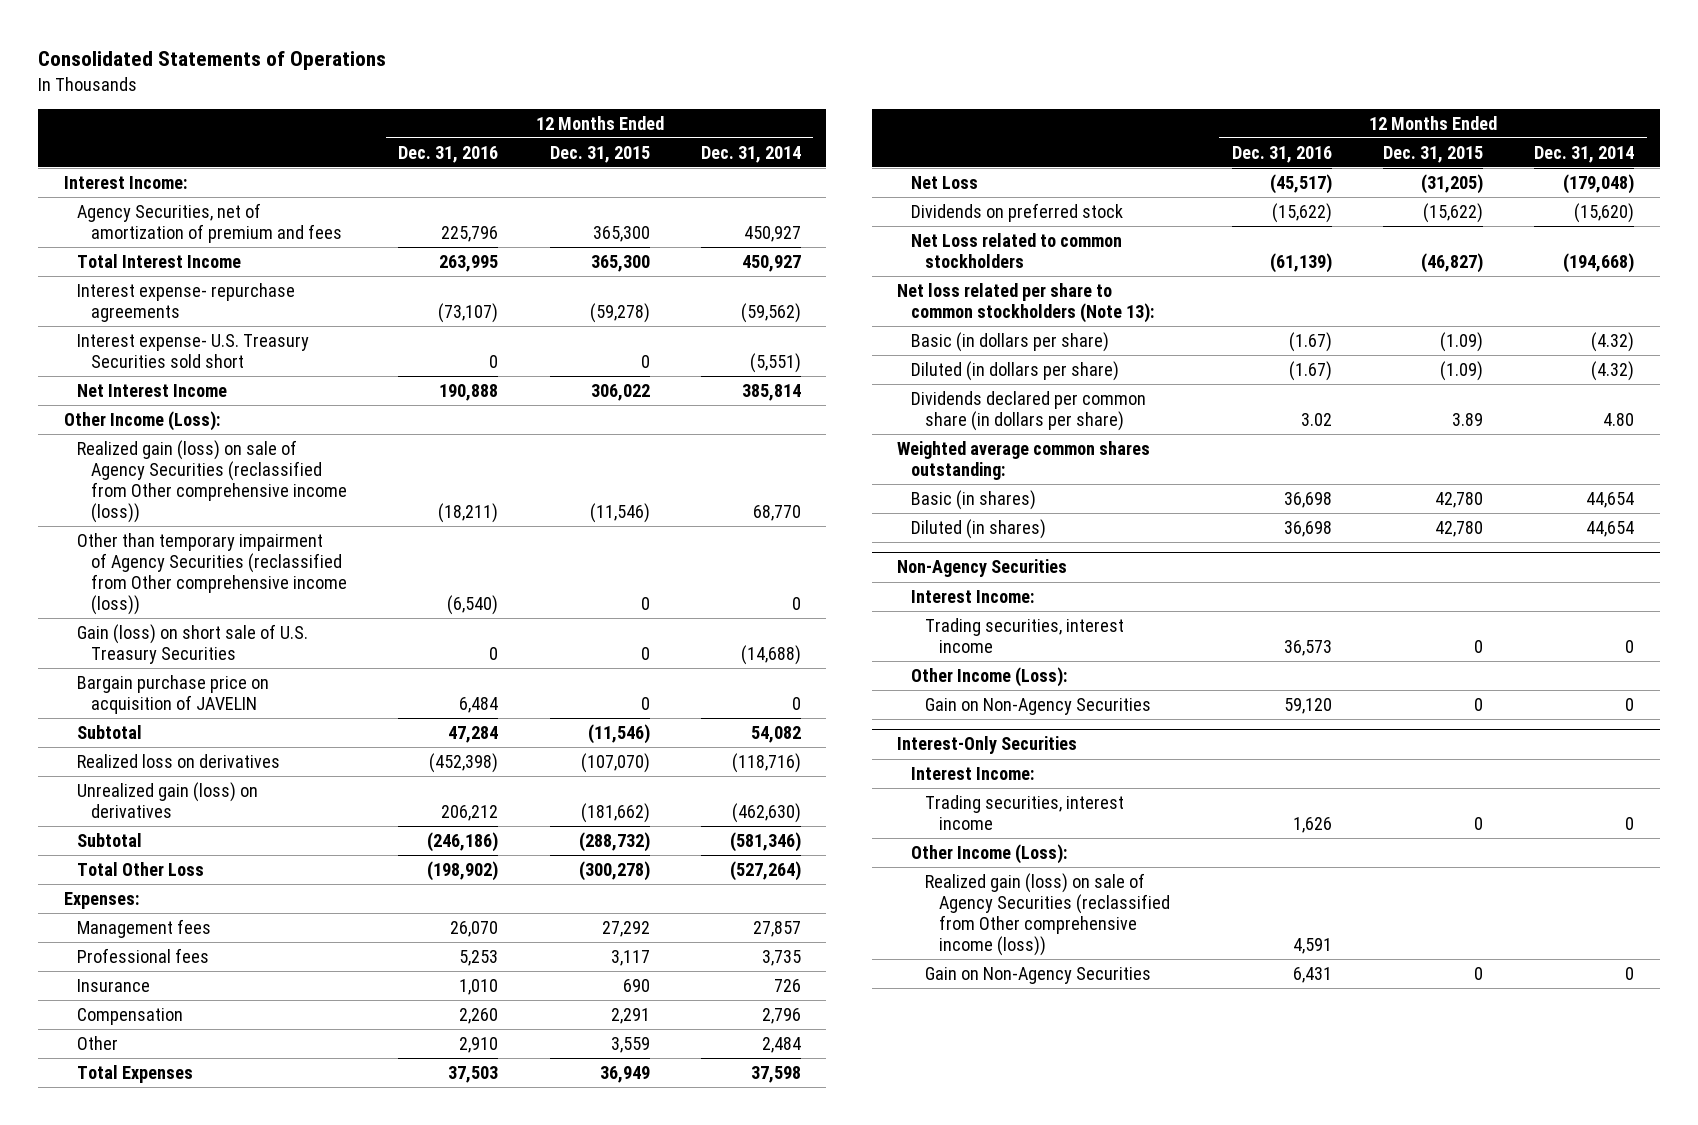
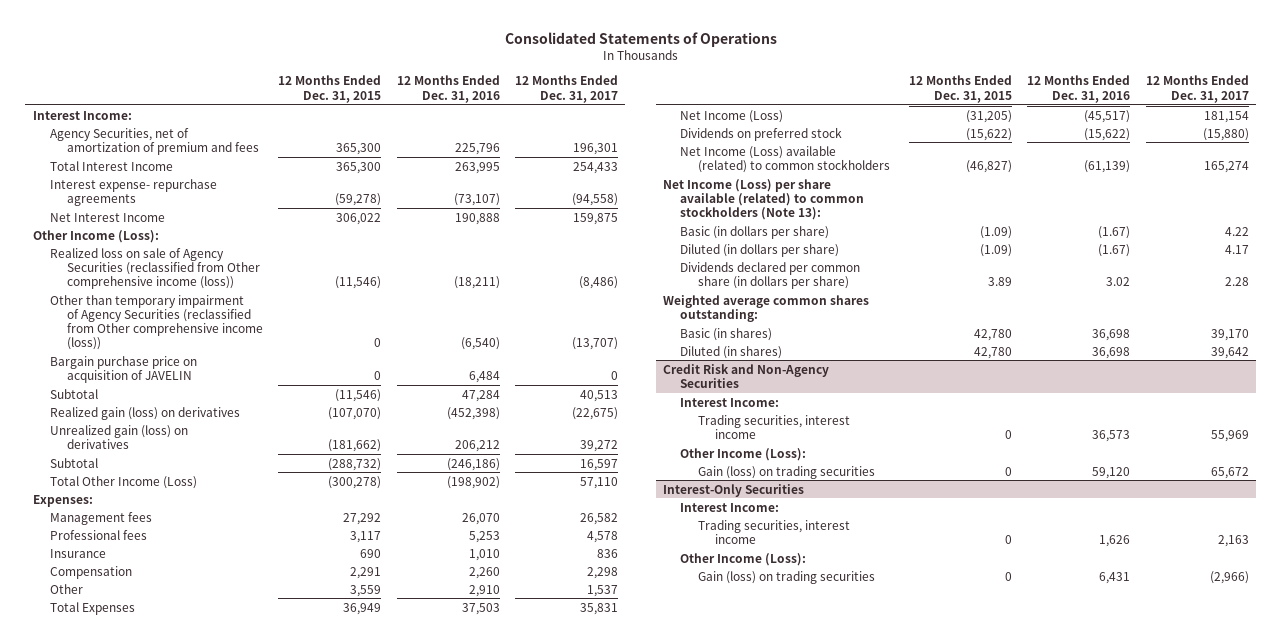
- | 12 Months Ended Dec. 31, 2016 | 12 Months Ended Dec. 31, 2015 | 12 Months Ended Dec. 31, 2014
+ | 12 Months Ended Dec. 31, 2015 | 12 Months Ended Dec. 31, 2016 | 12 Months Ended Dec. 31, 2017
- Interest expense- U.S. Treasury Securities sold short | 0 | 0 | (5,551)
- Realized gain (loss) on sale of Agency Securities (reclassified from Other comprehensive income (loss)) | (18,211) | (11,546) | 68,770
+ Realized loss on sale of Agency Securities (reclassified from Other comprehensive income (loss)) | (11,546) | (18,211) | (8,486)
- Gain (loss) on short sale of U.S. Treasury Securities | 0 | 0 | (14,688)
- Realized loss on derivatives | (452,398) | (107,070) | (118,716)
+ Realized gain (loss) on derivatives | (107,070) | (452,398) | (22,675)
- Total Other Loss | (198,902) | (300,278) | (527,264)
+ Total Other Income (Loss) | (300,278) | (198,902) | 57,110
- Net Loss | (45,517) | (31,205) | (179,048)
+ Net Income (Loss) | (31,205) | (45,517) | 181,154
- Net Loss related to common stockholders | (61,139) | (46,827) | (194,668)
- Net loss related per share to common stockholders (Note 13):
+ Net Income (Loss) available (related) to common stockholders | (46,827) | (61,139) | 165,274
+ Net Income (Loss) per share available (related) to common stockholders (Note 13):
- Non-Agency Securities
+ Credit Risk and Non-Agency Securities
- Gain on Non-Agency Securities | 59,120 | 0 | 0
+ Gain (loss) on trading securities | 0 | 59,120 | 65,672
@ Interest-Only Securities
- Realized gain (loss) on sale of Agency Securities (reclassified from Other comprehensive income (loss)) | 4,591 | |
- Gain on Non-Agency Securities | 6,431 | 0 | 0
+ Gain (loss) on trading securities | 0 | 6,431 | (2,966)

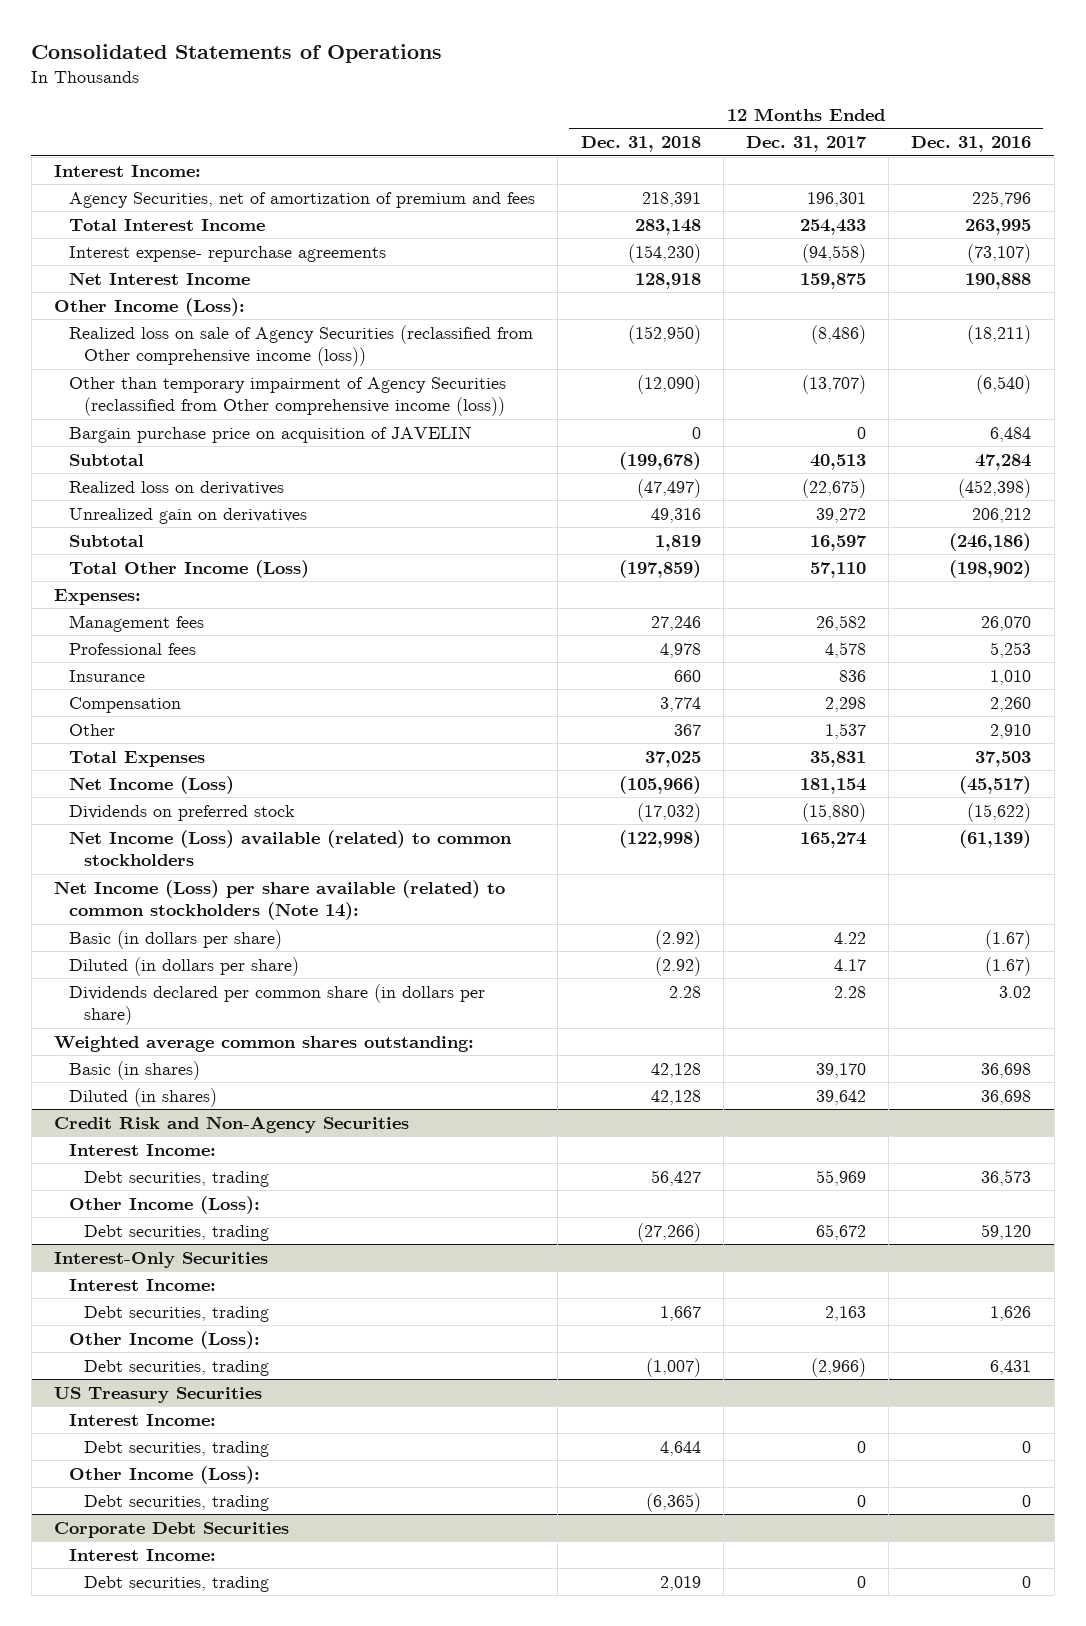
- | 12 Months Ended Dec. 31, 2015 | 12 Months Ended Dec. 31, 2016 | 12 Months Ended Dec. 31, 2017
+ | 12 Months Ended Dec. 31, 2018 | 12 Months Ended Dec. 31, 2017 | 12 Months Ended Dec. 31, 2016
- Realized gain (loss) on derivatives | (107,070) | (452,398) | (22,675)
- Unrealized gain (loss) on derivatives | (181,662) | 206,212 | 39,272
+ Realized loss on derivatives | (47,497) | (22,675) | (452,398)
+ Unrealized gain on derivatives | 49,316 | 39,272 | 206,212
- Net Income (Loss) per share available (related) to common stockholders (Note 13):
+ Net Income (Loss) per share available (related) to common stockholders (Note 14):
@ Credit Risk and Non-Agency Securities
- Trading securities, interest income | 0 | 36,573 | 55,969
+ Debt securities, trading | 56,427 | 55,969 | 36,573
- Gain (loss) on trading securities | 0 | 59,120 | 65,672
+ Debt securities, trading | (27,266) | 65,672 | 59,120
@ Interest-Only Securities
- Trading securities, interest income | 0 | 1,626 | 2,163
+ Debt securities, trading | 1,667 | 2,163 | 1,626
- Gain (loss) on trading securities | 0 | 6,431 | (2,966)
+ Debt securities, trading | (1,007) | (2,966) | 6,431
+ US Treasury Securities
+ Interest Income:
+ Debt securities, trading | 4,644 | 0 | 0
+ Other Income (Loss):
+ Debt securities, trading | (6,365) | 0 | 0
+ Corporate Debt Securities
+ Interest Income:
+ Debt securities, trading | 2,019 | 0 | 0

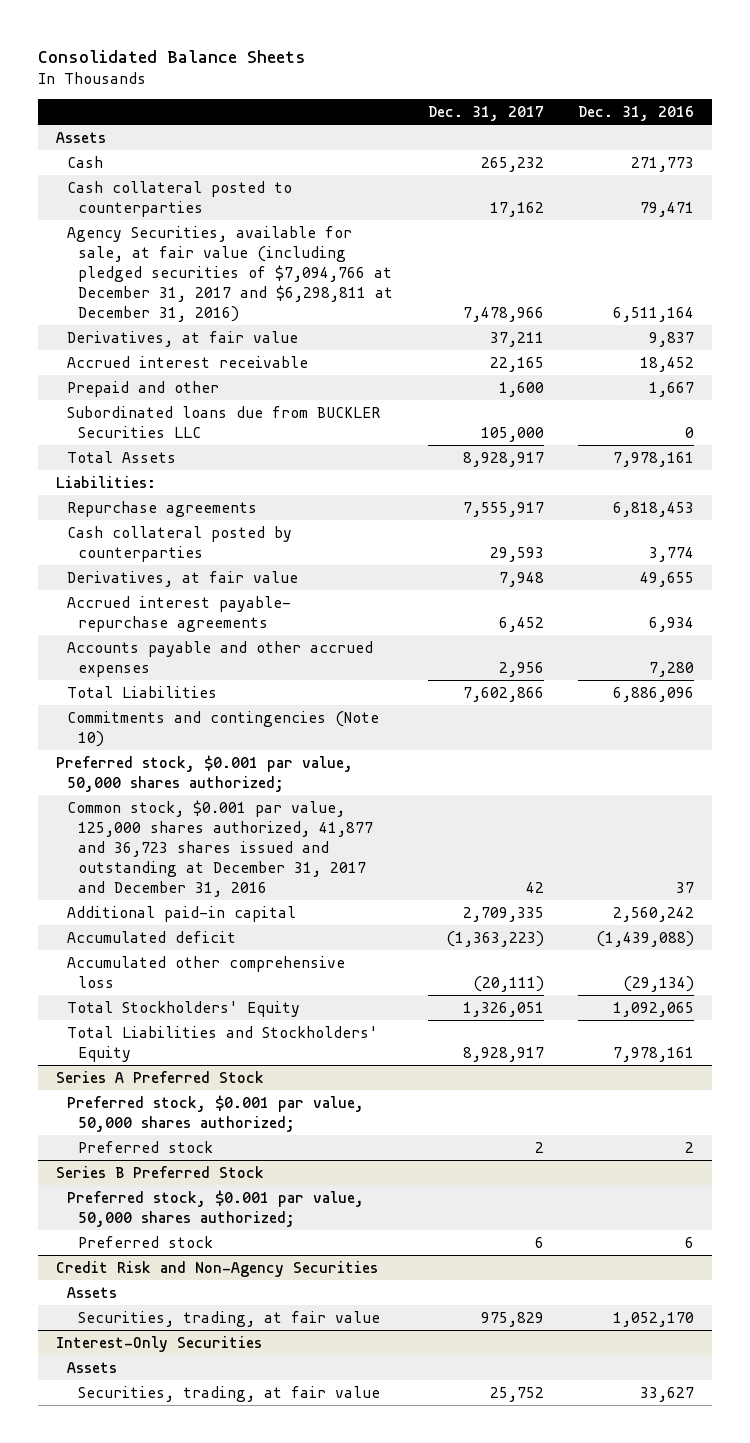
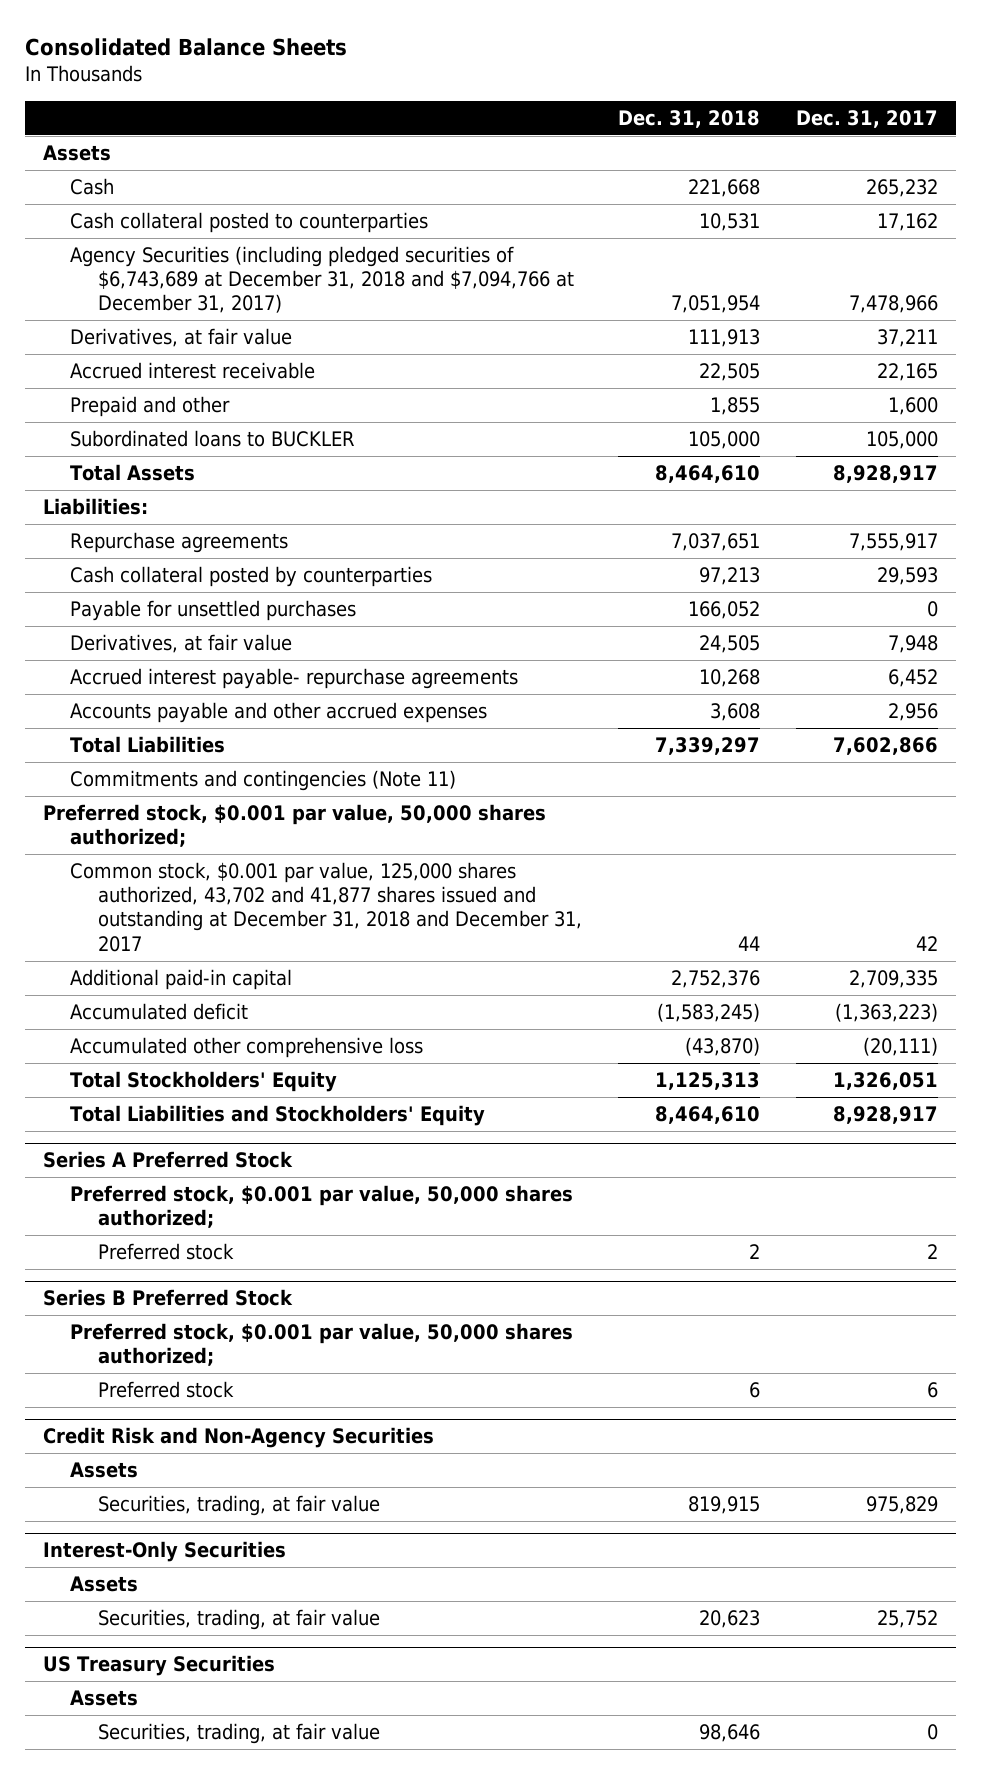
- | Dec. 31, 2017 | Dec. 31, 2016
+ | Dec. 31, 2018 | Dec. 31, 2017
- Agency Securities, available for sale, at fair value (including pledged securities of $7,094,766 at December 31, 2017 and $6,298,811 at December 31, 2016) | 7,478,966 | 6,511,164
+ Agency Securities (including pledged securities of $6,743,689 at December 31, 2018 and $7,094,766 at December 31, 2017) | 7,051,954 | 7,478,966
- Subordinated loans due from BUCKLER Securities LLC | 105,000 | 0
+ Subordinated loans to BUCKLER | 105,000 | 105,000
+ Payable for unsettled purchases | 166,052 | 0
- Commitments and contingencies (Note 10)
+ Commitments and contingencies (Note 11)
- Common stock, $0.001 par value, 125,000 shares authorized, 41,877 and 36,723 shares issued and outstanding at December 31, 2017 and December 31, 2016 | 42 | 37
+ Common stock, $0.001 par value, 125,000 shares authorized, 43,702 and 41,877 shares issued and outstanding at December 31, 2018 and December 31, 2017 | 44 | 42
+ US Treasury Securities
+ Assets
+ Securities, trading, at fair value | 98,646 | 0

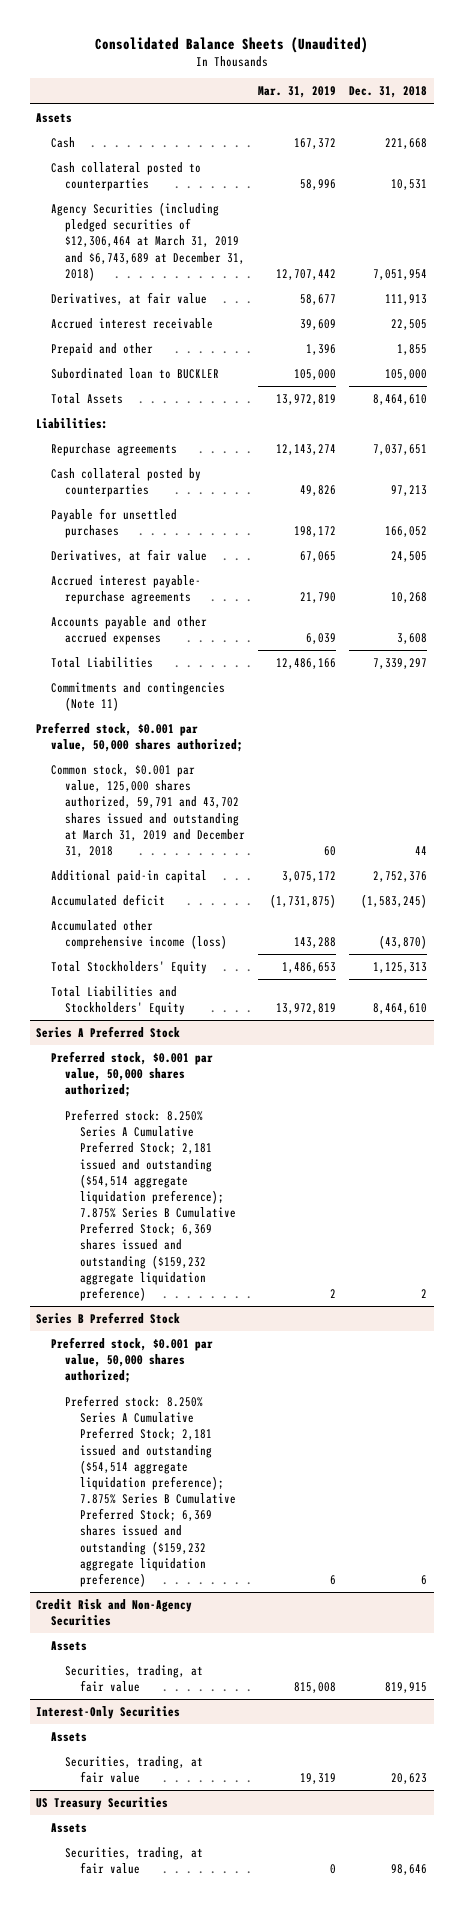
- Consolidated Balance Sheets
+ Consolidated Balance Sheets (Unaudited)
- | Dec. 31, 2018 | Dec. 31, 2017
+ | Mar. 31, 2019 | Dec. 31, 2018
- Agency Securities (including pledged securities of $6,743,689 at December 31, 2018 and $7,094,766 at December 31, 2017) | 7,051,954 | 7,478,966
+ Agency Securities (including pledged securities of $12,306,464 at March 31, 2019 and $6,743,689 at December 31, 2018) | 12,707,442 | 7,051,954
- Subordinated loans to BUCKLER | 105,000 | 105,000
+ Subordinated loan to BUCKLER | 105,000 | 105,000
- Common stock, $0.001 par value, 125,000 shares authorized, 43,702 and 41,877 shares issued and outstanding at December 31, 2018 and December 31, 2017 | 44 | 42
+ Common stock, $0.001 par value, 125,000 shares authorized, 59,791 and 43,702 shares issued and outstanding at March 31, 2019 and December 31, 2018 | 60 | 44
- Accumulated other comprehensive loss | (43,870) | (20,111)
+ Accumulated other comprehensive income (loss) | 143,288 | (43,870)
@ Series A Preferred Stock
- Preferred stock | 2 | 2
+ Preferred stock: 8.250% Series A Cumulative Preferred Stock; 2,181 issued and outstanding ($54,514 aggregate liquidation preference); 7.875% Series B Cumulative Preferred Stock; 6,369 shares issued and outstanding ($159,232 aggregate liquidation preference) | 2 | 2
@ Series B Preferred Stock
- Preferred stock | 6 | 6
+ Preferred stock: 8.250% Series A Cumulative Preferred Stock; 2,181 issued and outstanding ($54,514 aggregate liquidation preference); 7.875% Series B Cumulative Preferred Stock; 6,369 shares issued and outstanding ($159,232 aggregate liquidation preference) | 6 | 6

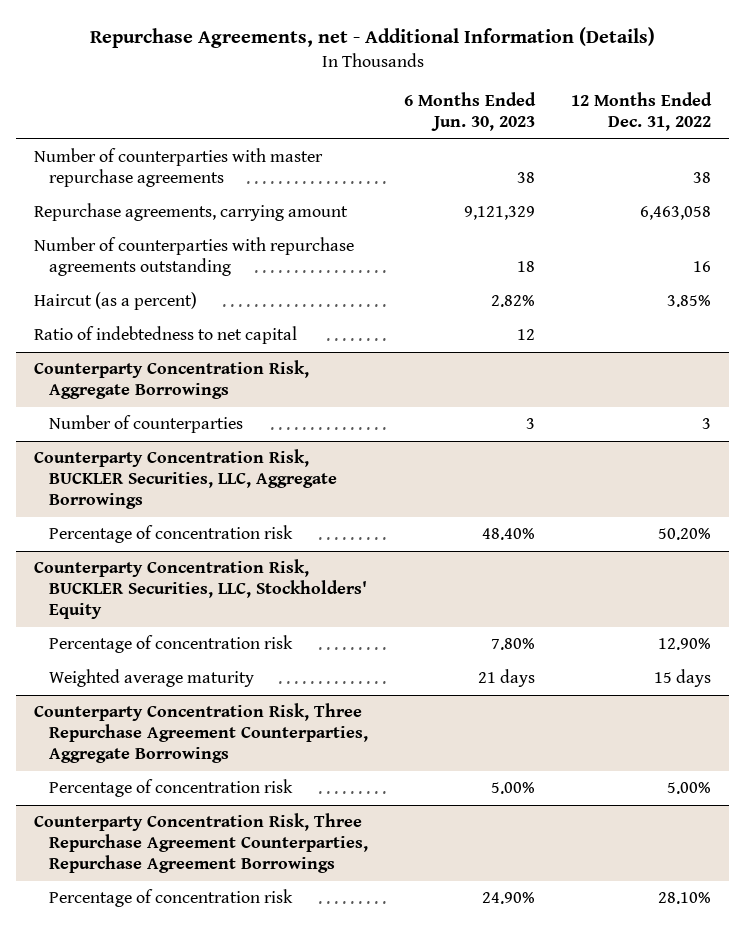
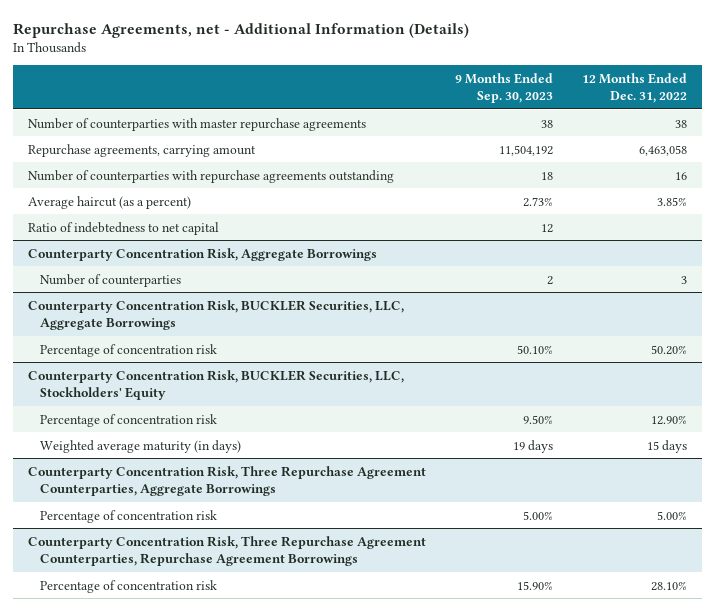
- | 6 Months Ended Jun. 30, 2023 | 12 Months Ended Dec. 31, 2022
+ | 9 Months Ended Sep. 30, 2023 | 12 Months Ended Dec. 31, 2022
- Haircut (as a percent) | 2.82% | 3.85%
+ Average haircut (as a percent) | 2.73% | 3.85%
@ Counterparty Concentration Risk, BUCKLER Securities, LLC, Stockholders' Equity
- Weighted average maturity | 21 days | 15 days
+ Weighted average maturity (in days) | 19 days | 15 days

